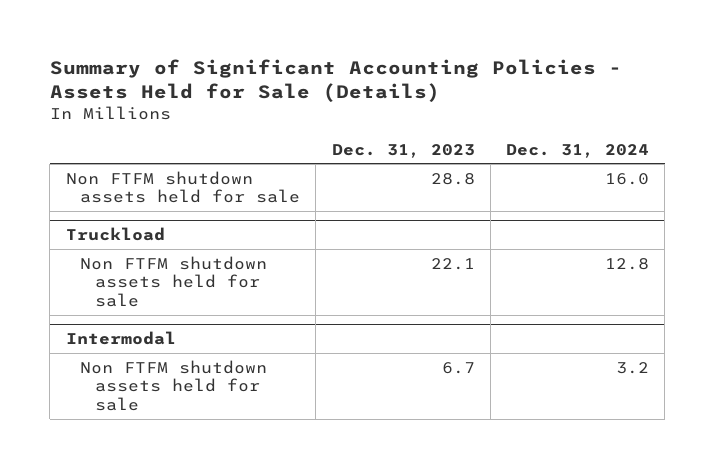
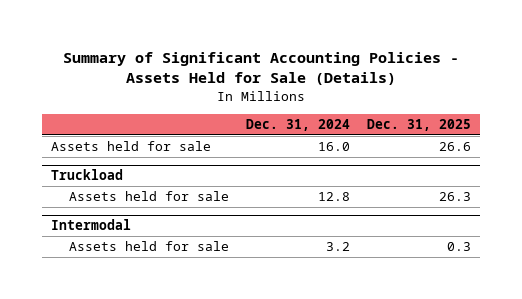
- | Dec. 31, 2023 | Dec. 31, 2024
+ | Dec. 31, 2024 | Dec. 31, 2025
- Non FTFM shutdown assets held for sale | 28.8 | 16.0
+ Assets held for sale | 16.0 | 26.6
@ Truckload
- Non FTFM shutdown assets held for sale | 22.1 | 12.8
+ Assets held for sale | 12.8 | 26.3
@ Intermodal
- Non FTFM shutdown assets held for sale | 6.7 | 3.2
+ Assets held for sale | 3.2 | 0.3

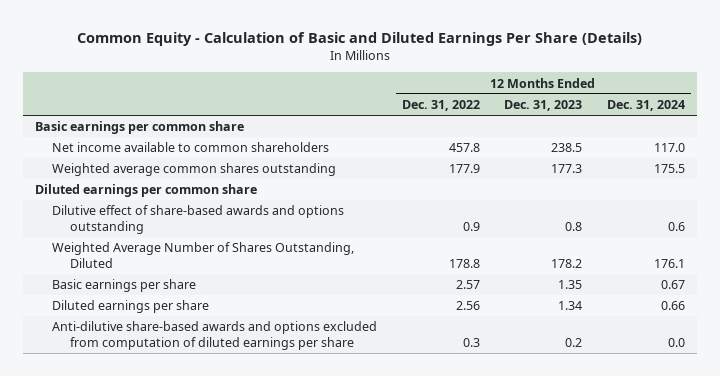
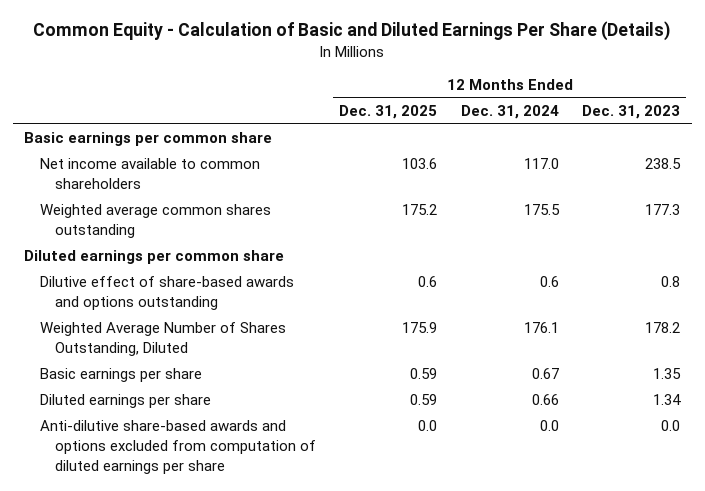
- | 12 Months Ended Dec. 31, 2022 | 12 Months Ended Dec. 31, 2023 | 12 Months Ended Dec. 31, 2024
+ | 12 Months Ended Dec. 31, 2025 | 12 Months Ended Dec. 31, 2024 | 12 Months Ended Dec. 31, 2023
- Anti-dilutive share-based awards and options excluded from computation of diluted earnings per share | 0.3 | 0.2 | 0.0
+ Anti-dilutive share-based awards and options excluded from computation of diluted earnings per share | 0.0 | 0.0 | 0.0

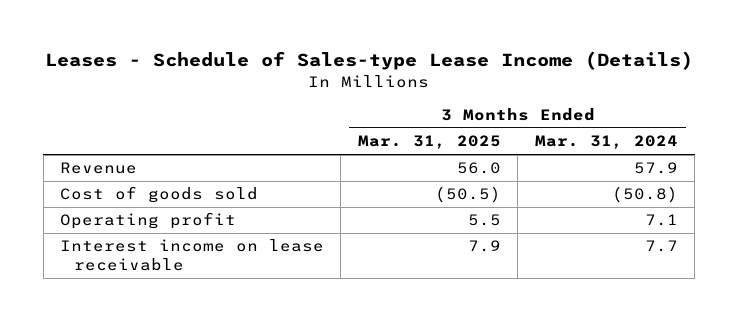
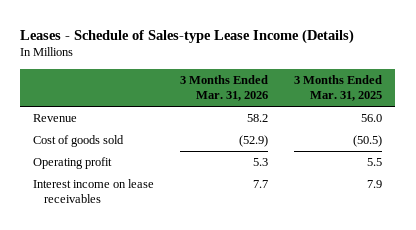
- | 3 Months Ended Mar. 31, 2025 | 3 Months Ended Mar. 31, 2024
+ | 3 Months Ended Mar. 31, 2026 | 3 Months Ended Mar. 31, 2025
- Interest income on lease receivable | 7.9 | 7.7
+ Interest income on lease receivables | 7.7 | 7.9

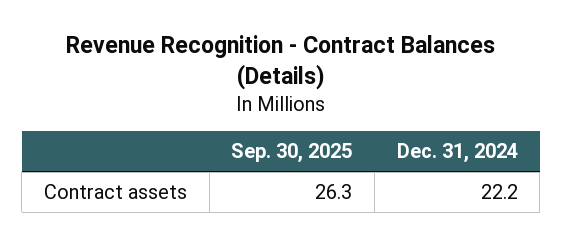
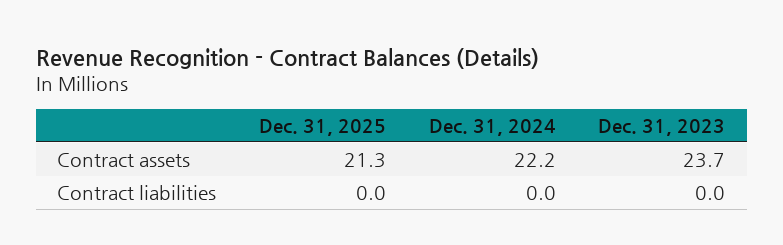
- | Sep. 30, 2025 | Dec. 31, 2024
+ | Dec. 31, 2025 | Dec. 31, 2024 | Dec. 31, 2023
+ Contract liabilities | 0.0 | 0.0 | 0.0

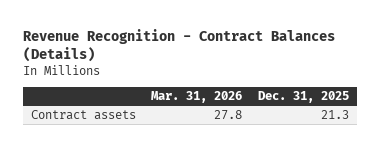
- | Dec. 31, 2025 | Dec. 31, 2024 | Dec. 31, 2023
+ | Mar. 31, 2026 | Dec. 31, 2025
- Contract liabilities | 0.0 | 0.0 | 0.0

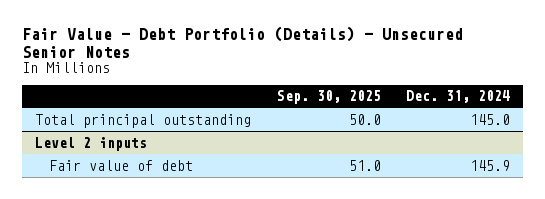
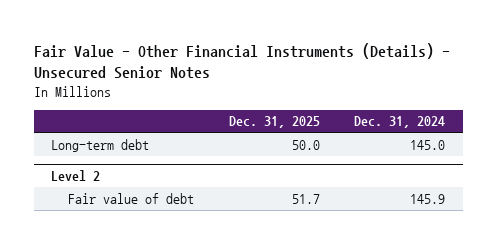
- Fair Value - Debt Portfolio (Details) - Unsecured Senior Notes
+ Fair Value - Other Financial Instruments (Details) - Unsecured Senior Notes
- | Sep. 30, 2025 | Dec. 31, 2024
+ | Dec. 31, 2025 | Dec. 31, 2024
- Total principal outstanding | 50.0 | 145.0
- Level 2 inputs
+ Long-term debt | 50.0 | 145.0
+ Level 2

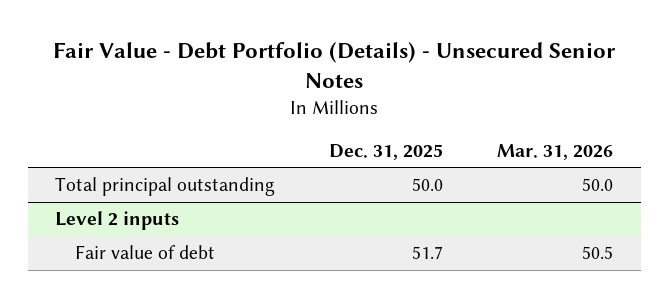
- Fair Value - Other Financial Instruments (Details) - Unsecured Senior Notes
+ Fair Value - Debt Portfolio (Details) - Unsecured Senior Notes
- | Dec. 31, 2025 | Dec. 31, 2024
+ | Dec. 31, 2025 | Mar. 31, 2026
- Long-term debt | 50.0 | 145.0
- Level 2
+ Total principal outstanding | 50.0 | 50.0
+ Level 2 inputs

